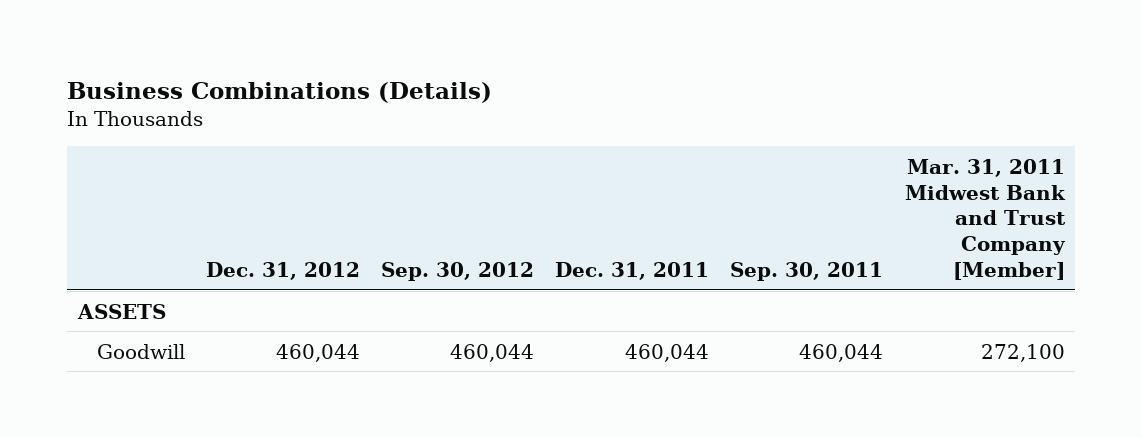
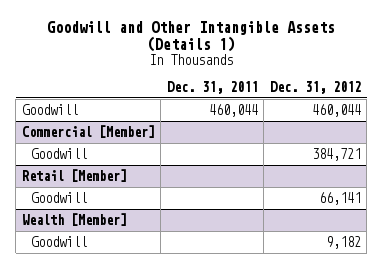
- Business Combinations (Details)
+ Goodwill and Other Intangible Assets (Details 1)
- | Dec. 31, 2012 | Sep. 30, 2012 | Dec. 31, 2011 | Sep. 30, 2011 | Mar. 31, 2011 Midwest Bank and Trust Company [Member]
+ | Dec. 31, 2011 | Dec. 31, 2012
- ASSETS
+ Commercial [Member]
+ Goodwill | | 384,721
+ Retail [Member]
+ Goodwill | | 66,141
+ Wealth [Member]
+ Goodwill | | 9,182

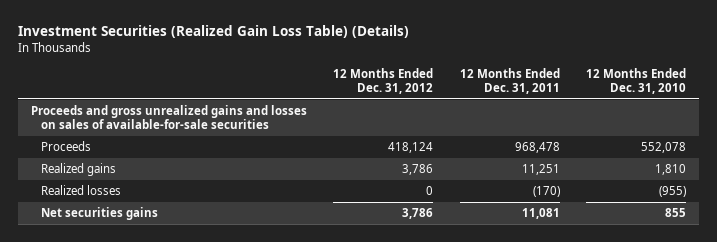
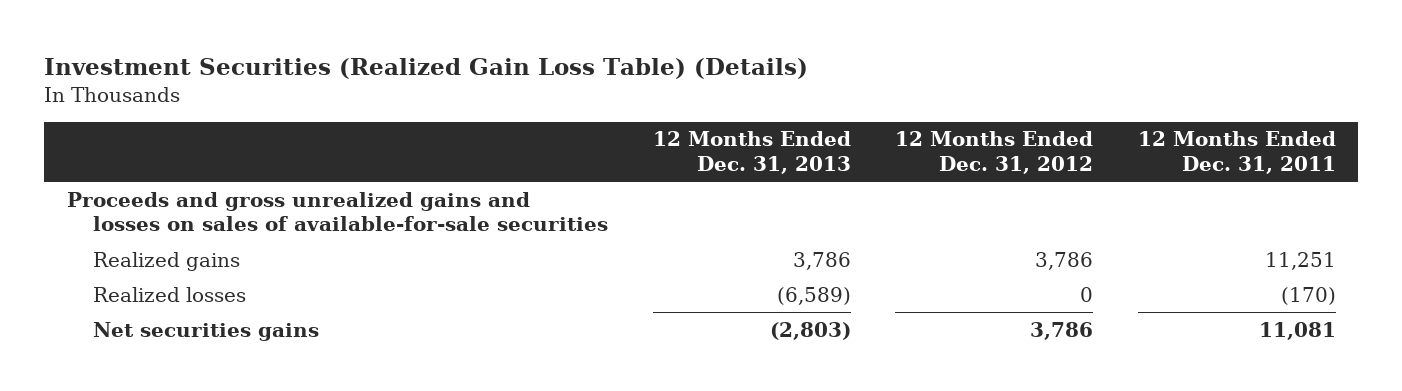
- | 12 Months Ended Dec. 31, 2012 | 12 Months Ended Dec. 31, 2011 | 12 Months Ended Dec. 31, 2010
+ | 12 Months Ended Dec. 31, 2013 | 12 Months Ended Dec. 31, 2012 | 12 Months Ended Dec. 31, 2011
- Proceeds | 418,124 | 968,478 | 552,078

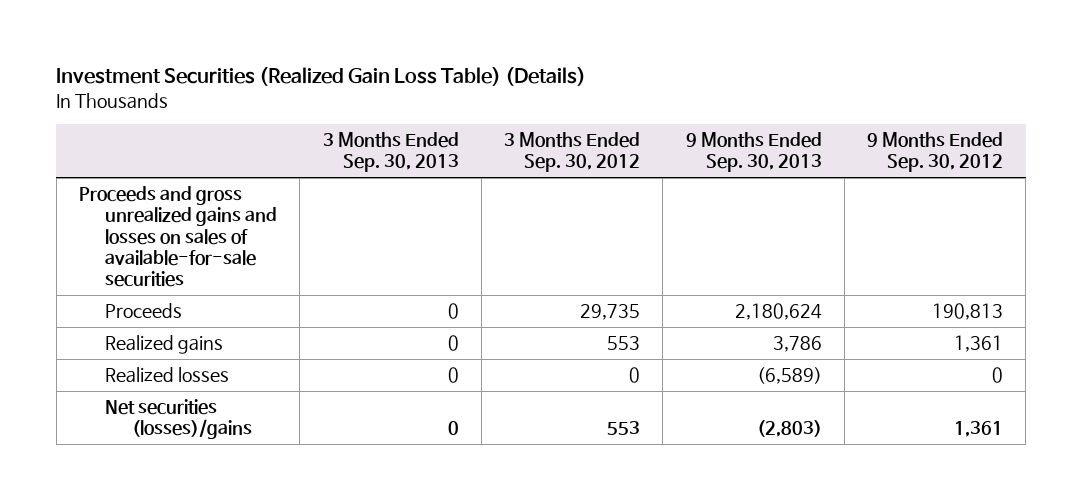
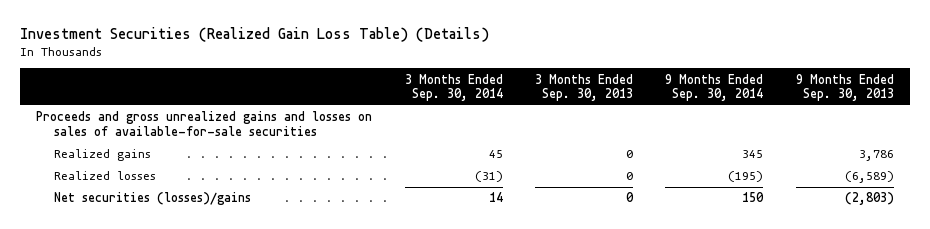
- | 3 Months Ended Sep. 30, 2013 | 3 Months Ended Sep. 30, 2012 | 9 Months Ended Sep. 30, 2013 | 9 Months Ended Sep. 30, 2012
+ | 3 Months Ended Sep. 30, 2014 | 3 Months Ended Sep. 30, 2013 | 9 Months Ended Sep. 30, 2014 | 9 Months Ended Sep. 30, 2013
- Proceeds | 0 | 29,735 | 2,180,624 | 190,813

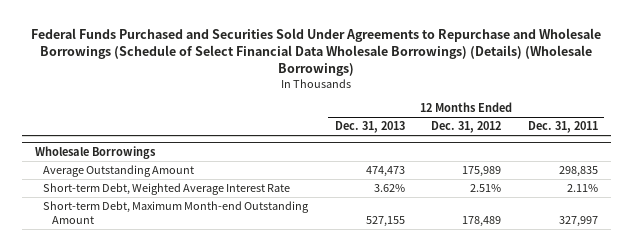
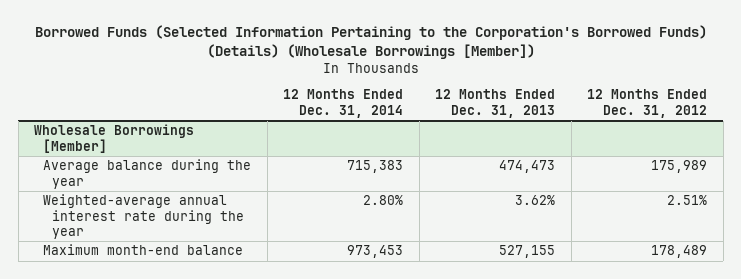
- Federal Funds Purchased and Securities Sold Under Agreements to Repurchase and Wholesale Borrowings (Schedule of Select Financial Data Wholesale Borrowings) (Details) (Wholesale Borrowings)
+ Borrowed Funds (Selected Information Pertaining to the Corporation's Borrowed Funds) (Details) (Wholesale Borrowings [Member])
- | 12 Months Ended Dec. 31, 2013 | 12 Months Ended Dec. 31, 2012 | 12 Months Ended Dec. 31, 2011
+ | 12 Months Ended Dec. 31, 2014 | 12 Months Ended Dec. 31, 2013 | 12 Months Ended Dec. 31, 2012
- Wholesale Borrowings
- Average Outstanding Amount | 474,473 | 175,989 | 298,835
- Short-term Debt, Weighted Average Interest Rate | 3.62% | 2.51% | 2.11%
- Short-term Debt, Maximum Month-end Outstanding Amount | 527,155 | 178,489 | 327,997
+ Wholesale Borrowings [Member]
+ Average balance during the year | 715,383 | 474,473 | 175,989
+ Weighted-average annual interest rate during the year | 2.80% | 3.62% | 2.51%
+ Maximum month-end balance | 973,453 | 527,155 | 178,489

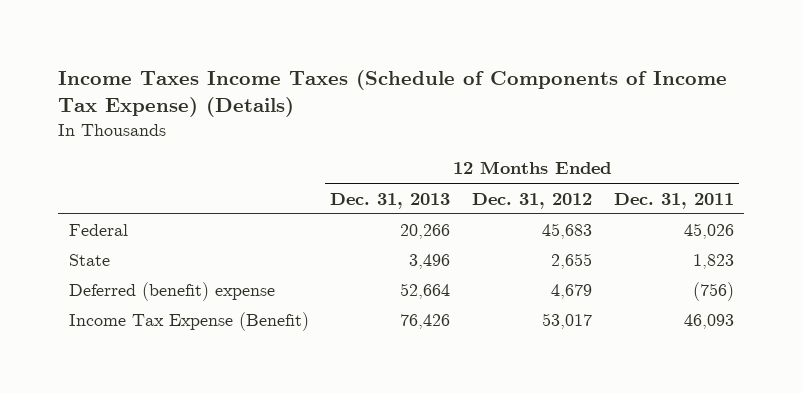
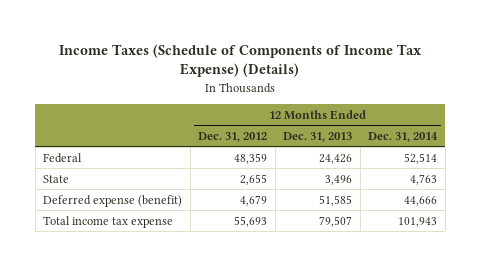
- Income Taxes Income Taxes (Schedule of Components of Income Tax Expense) (Details)
+ Income Taxes (Schedule of Components of Income Tax Expense) (Details)
- | 12 Months Ended Dec. 31, 2013 | 12 Months Ended Dec. 31, 2012 | 12 Months Ended Dec. 31, 2011
+ | 12 Months Ended Dec. 31, 2012 | 12 Months Ended Dec. 31, 2013 | 12 Months Ended Dec. 31, 2014
- Federal | 20,266 | 45,683 | 45,026
+ Federal | 48,359 | 24,426 | 52,514
- Deferred (benefit) expense | 52,664 | 4,679 | (756)
- Income Tax Expense (Benefit) | 76,426 | 53,017 | 46,093
+ Deferred expense (benefit) | 4,679 | 51,585 | 44,666
+ Total income tax expense | 55,693 | 79,507 | 101,943

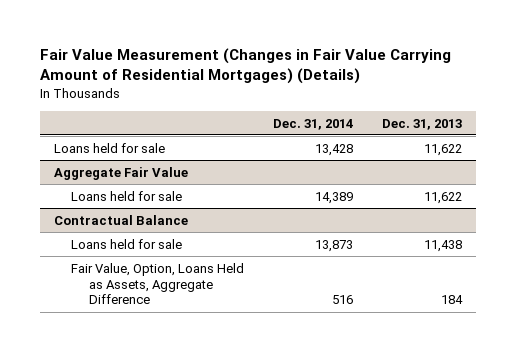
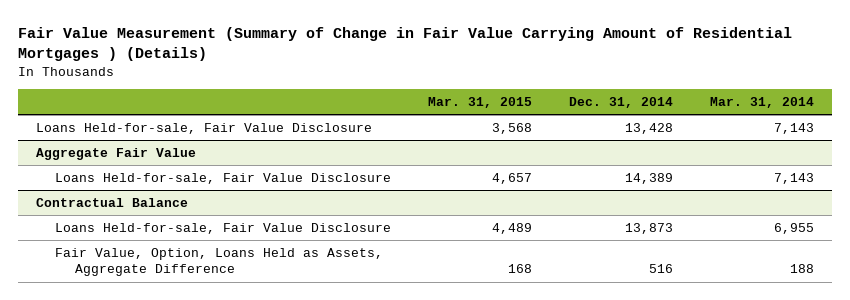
- Fair Value Measurement (Changes in Fair Value Carrying Amount of Residential Mortgages) (Details)
+ Fair Value Measurement (Summary of Change in Fair Value Carrying Amount of Residential Mortgages ) (Details)
- | Dec. 31, 2014 | Dec. 31, 2013
+ | Mar. 31, 2015 | Dec. 31, 2014 | Mar. 31, 2014
- Loans held for sale | 13,428 | 11,622
+ Loans Held-for-sale, Fair Value Disclosure | 3,568 | 13,428 | 7,143
@ Aggregate Fair Value
- Loans held for sale | 14,389 | 11,622
+ Loans Held-for-sale, Fair Value Disclosure | 4,657 | 14,389 | 7,143
@ Contractual Balance
- Loans held for sale | 13,873 | 11,438
+ Loans Held-for-sale, Fair Value Disclosure | 4,489 | 13,873 | 6,955

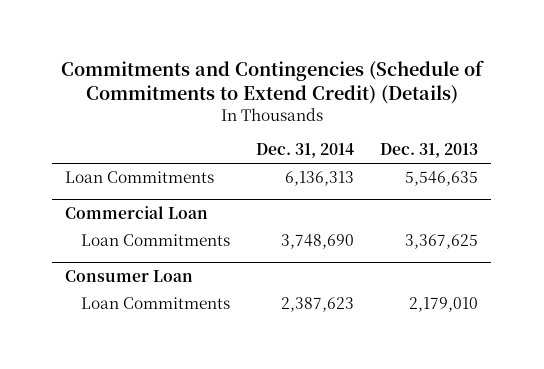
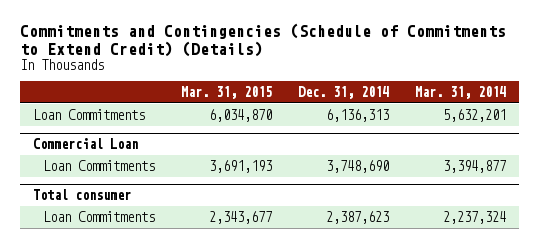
- | Dec. 31, 2014 | Dec. 31, 2013
+ | Mar. 31, 2015 | Dec. 31, 2014 | Mar. 31, 2014
- Consumer Loan
+ Total consumer

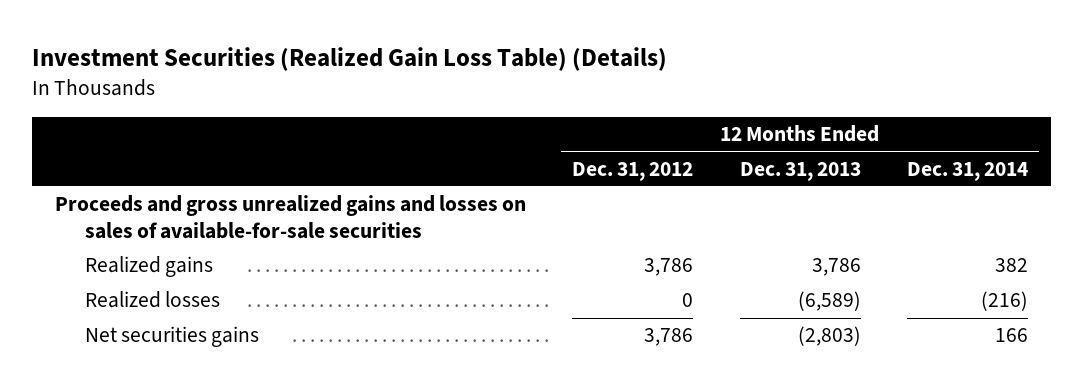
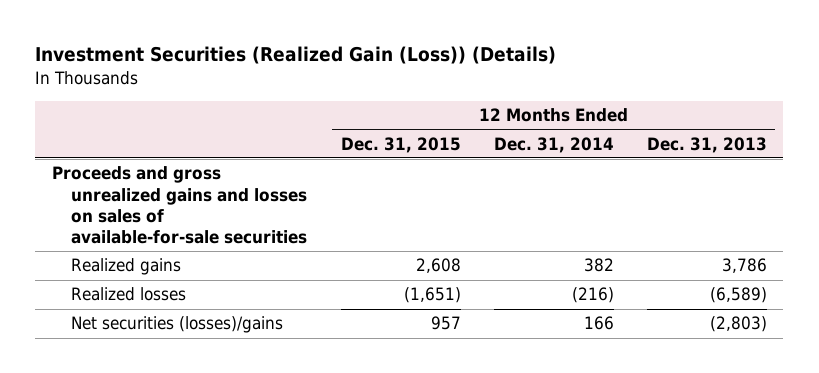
- Investment Securities (Realized Gain Loss Table) (Details)
+ Investment Securities (Realized Gain (Loss)) (Details)
- | 12 Months Ended Dec. 31, 2012 | 12 Months Ended Dec. 31, 2013 | 12 Months Ended Dec. 31, 2014
+ | 12 Months Ended Dec. 31, 2015 | 12 Months Ended Dec. 31, 2014 | 12 Months Ended Dec. 31, 2013
- Net securities gains | 3,786 | (2,803) | 166
+ Net securities (losses)/gains | 957 | 166 | (2,803)

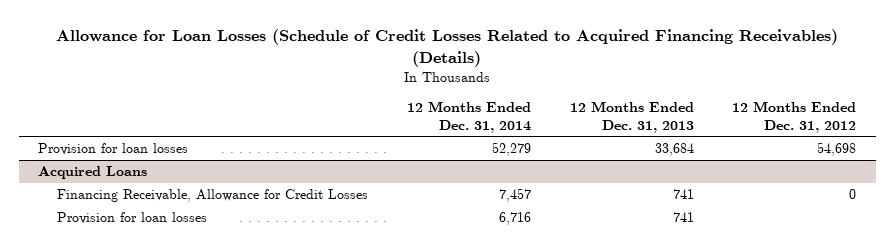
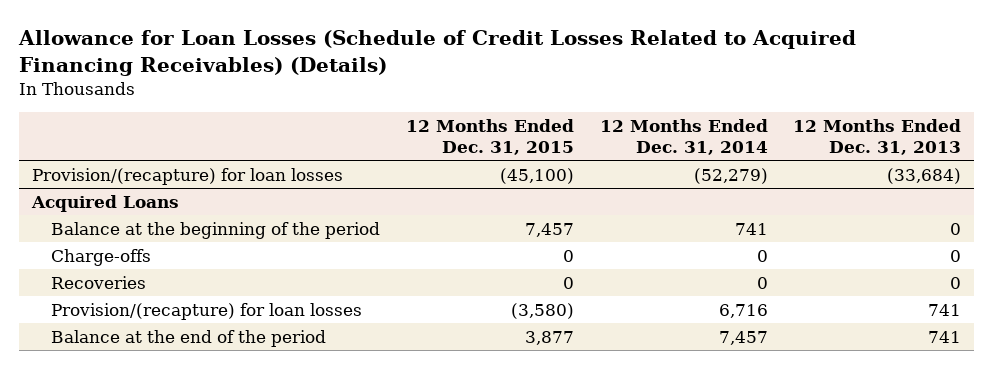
- | 12 Months Ended Dec. 31, 2014 | 12 Months Ended Dec. 31, 2013 | 12 Months Ended Dec. 31, 2012
+ | 12 Months Ended Dec. 31, 2015 | 12 Months Ended Dec. 31, 2014 | 12 Months Ended Dec. 31, 2013
- Provision for loan losses | 52,279 | 33,684 | 54,698
+ Provision/(recapture) for loan losses | (45,100) | (52,279) | (33,684)
@ Acquired Loans
- Financing Receivable, Allowance for Credit Losses | 7,457 | 741 | 0
- Provision for loan losses | 6,716 | 741 |
+ Balance at the beginning of the period | 7,457 | 741 | 0
+ Charge-offs | 0 | 0 | 0
+ Recoveries | 0 | 0 | 0
+ Provision/(recapture) for loan losses | (3,580) | 6,716 | 741
+ Balance at the end of the period | 3,877 | 7,457 | 741

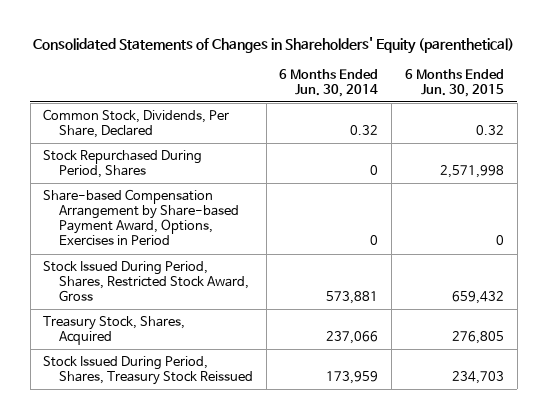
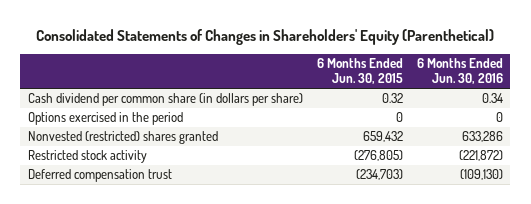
- Consolidated Statements of Changes in Shareholders' Equity (parenthetical)
+ Consolidated Statements of Changes in Shareholders' Equity (Parenthetical)
- | 6 Months Ended Jun. 30, 2014 | 6 Months Ended Jun. 30, 2015
+ | 6 Months Ended Jun. 30, 2015 | 6 Months Ended Jun. 30, 2016
- Common Stock, Dividends, Per Share, Declared | 0.32 | 0.32
- Stock Repurchased During Period, Shares | 0 | 2,571,998
- Share-based Compensation Arrangement by Share-based Payment Award, Options, Exercises in Period | 0 | 0
- Stock Issued During Period, Shares, Restricted Stock Award, Gross | 573,881 | 659,432
- Treasury Stock, Shares, Acquired | 237,066 | 276,805
- Stock Issued During Period, Shares, Treasury Stock Reissued | 173,959 | 234,703
+ Cash dividend per common share (in dollars per share) | 0.32 | 0.34
+ Options exercised in the period | 0 | 0
+ Nonvested (restricted) shares granted | 659,432 | 633,286
+ Restricted stock activity | (276,805) | (221,872)
+ Deferred compensation trust | (234,703) | (109,130)

